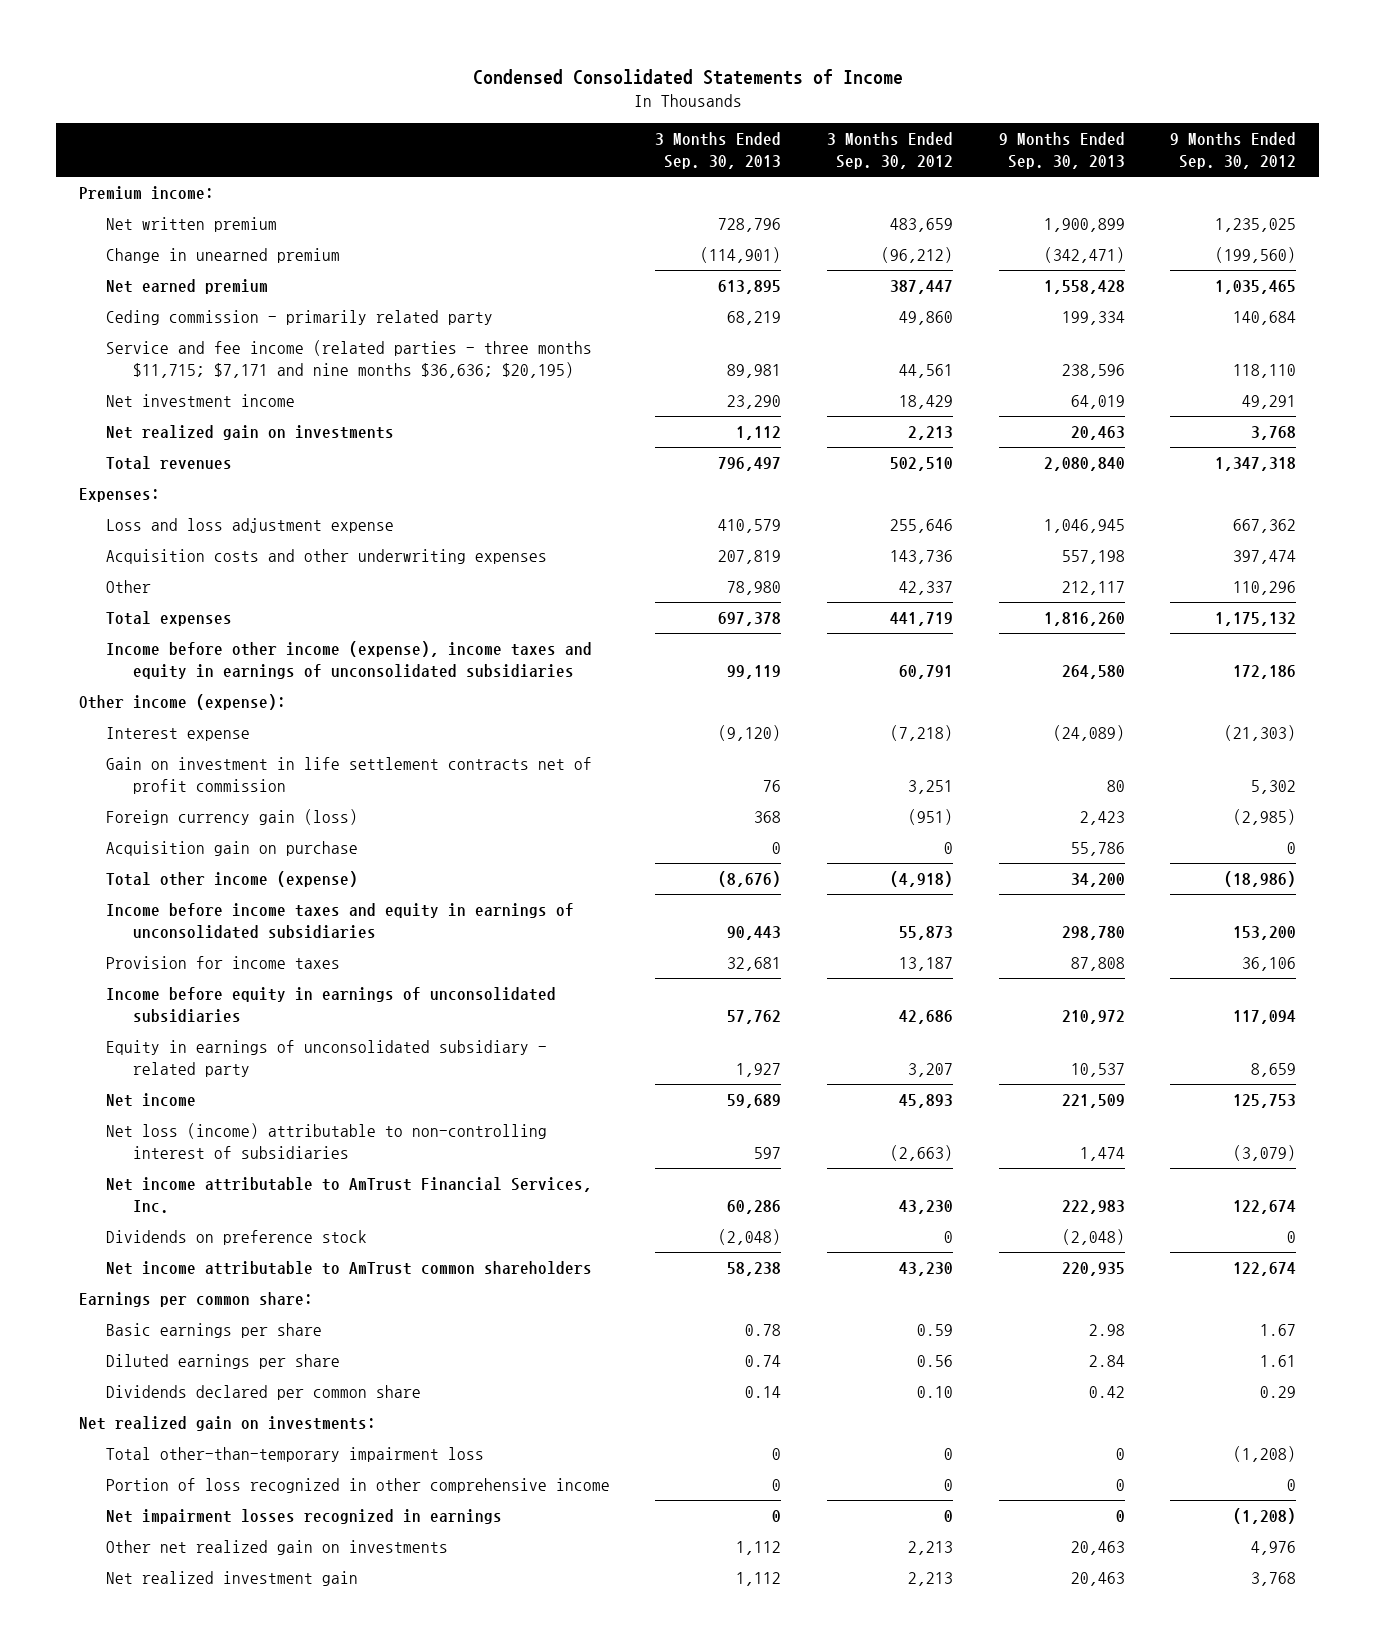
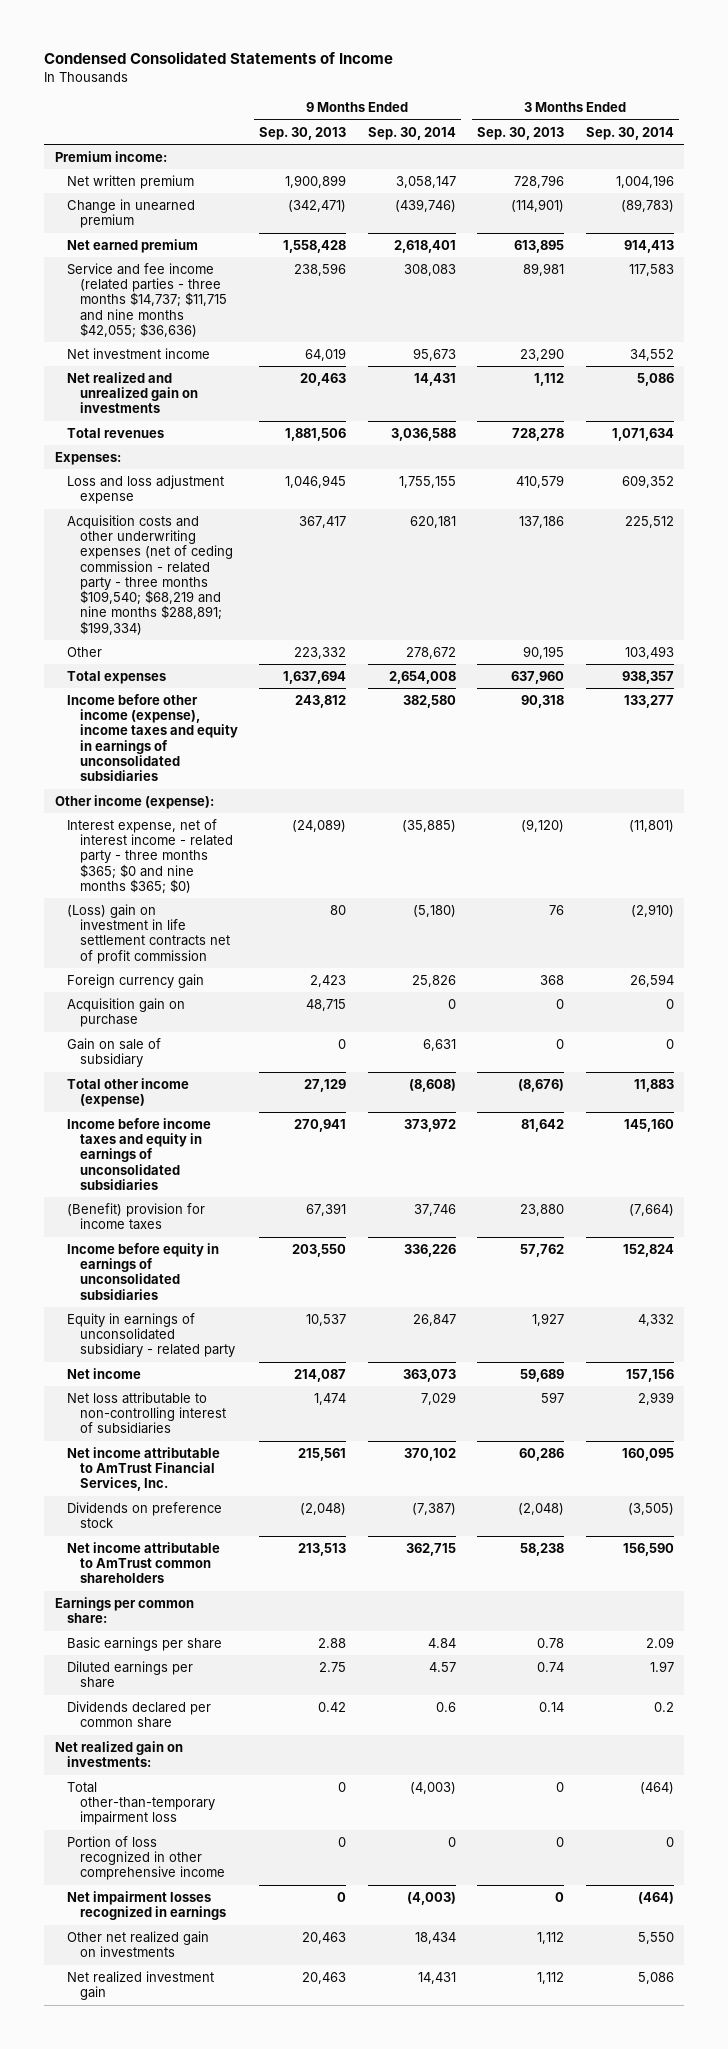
- | 3 Months Ended Sep. 30, 2013 | 3 Months Ended Sep. 30, 2012 | 9 Months Ended Sep. 30, 2013 | 9 Months Ended Sep. 30, 2012
+ | 9 Months Ended Sep. 30, 2013 | 9 Months Ended Sep. 30, 2014 | 3 Months Ended Sep. 30, 2013 | 3 Months Ended Sep. 30, 2014
- Ceding commission - primarily related party | 68,219 | 49,860 | 199,334 | 140,684
- Service and fee income (related parties - three months $11,715; $7,171 and nine months $36,636; $20,195) | 89,981 | 44,561 | 238,596 | 118,110
+ Service and fee income (related parties - three months $14,737; $11,715 and nine months $42,055; $36,636) | 238,596 | 308,083 | 89,981 | 117,583
- Net realized gain on investments | 1,112 | 2,213 | 20,463 | 3,768
- Total revenues | 796,497 | 502,510 | 2,080,840 | 1,347,318
+ Net realized and unrealized gain on investments | 20,463 | 14,431 | 1,112 | 5,086
+ Total revenues | 1,881,506 | 3,036,588 | 728,278 | 1,071,634
- Acquisition costs and other underwriting expenses | 207,819 | 143,736 | 557,198 | 397,474
- Other | 78,980 | 42,337 | 212,117 | 110,296
- Total expenses | 697,378 | 441,719 | 1,816,260 | 1,175,132
- Income before other income (expense), income taxes and equity in earnings of unconsolidated subsidiaries | 99,119 | 60,791 | 264,580 | 172,186
+ Acquisition costs and other underwriting expenses (net of ceding commission - related party - three months $109,540; $68,219 and nine months $288,891; $199,334) | 367,417 | 620,181 | 137,186 | 225,512
+ Other | 223,332 | 278,672 | 90,195 | 103,493
+ Total expenses | 1,637,694 | 2,654,008 | 637,960 | 938,357
+ Income before other income (expense), income taxes and equity in earnings of unconsolidated subsidiaries | 243,812 | 382,580 | 90,318 | 133,277
- Interest expense | (9,120) | (7,218) | (24,089) | (21,303)
- Gain on investment in life settlement contracts net of profit commission | 76 | 3,251 | 80 | 5,302
- Foreign currency gain (loss) | 368 | (951) | 2,423 | (2,985)
- Acquisition gain on purchase | 0 | 0 | 55,786 | 0
- Total other income (expense) | (8,676) | (4,918) | 34,200 | (18,986)
- Income before income taxes and equity in earnings of unconsolidated subsidiaries | 90,443 | 55,873 | 298,780 | 153,200
- Provision for income taxes | 32,681 | 13,187 | 87,808 | 36,106
- Income before equity in earnings of unconsolidated subsidiaries | 57,762 | 42,686 | 210,972 | 117,094
+ Interest expense, net of interest income - related party - three months $365; $0 and nine months $365; $0) | (24,089) | (35,885) | (9,120) | (11,801)
+ (Loss) gain on investment in life settlement contracts net of profit commission | 80 | (5,180) | 76 | (2,910)
+ Foreign currency gain | 2,423 | 25,826 | 368 | 26,594
+ Acquisition gain on purchase | 48,715 | 0 | 0 | 0
+ Gain on sale of subsidiary | 0 | 6,631 | 0 | 0
+ Total other income (expense) | 27,129 | (8,608) | (8,676) | 11,883
+ Income before income taxes and equity in earnings of unconsolidated subsidiaries | 270,941 | 373,972 | 81,642 | 145,160
+ (Benefit) provision for income taxes | 67,391 | 37,746 | 23,880 | (7,664)
+ Income before equity in earnings of unconsolidated subsidiaries | 203,550 | 336,226 | 57,762 | 152,824
- Net income | 59,689 | 45,893 | 221,509 | 125,753
- Net loss (income) attributable to non-controlling interest of subsidiaries | 597 | (2,663) | 1,474 | (3,079)
- Net income attributable to AmTrust Financial Services, Inc. | 60,286 | 43,230 | 222,983 | 122,674
+ Net income | 214,087 | 363,073 | 59,689 | 157,156
+ Net loss attributable to non-controlling interest of subsidiaries | 1,474 | 7,029 | 597 | 2,939
+ Net income attributable to AmTrust Financial Services, Inc. | 215,561 | 370,102 | 60,286 | 160,095
- Net income attributable to AmTrust common shareholders | 58,238 | 43,230 | 220,935 | 122,674
+ Net income attributable to AmTrust common shareholders | 213,513 | 362,715 | 58,238 | 156,590
- Basic earnings per share | 0.78 | 0.59 | 2.98 | 1.67
- Diluted earnings per share | 0.74 | 0.56 | 2.84 | 1.61
+ Basic earnings per share | 2.88 | 4.84 | 0.78 | 2.09
+ Diluted earnings per share | 2.75 | 4.57 | 0.74 | 1.97

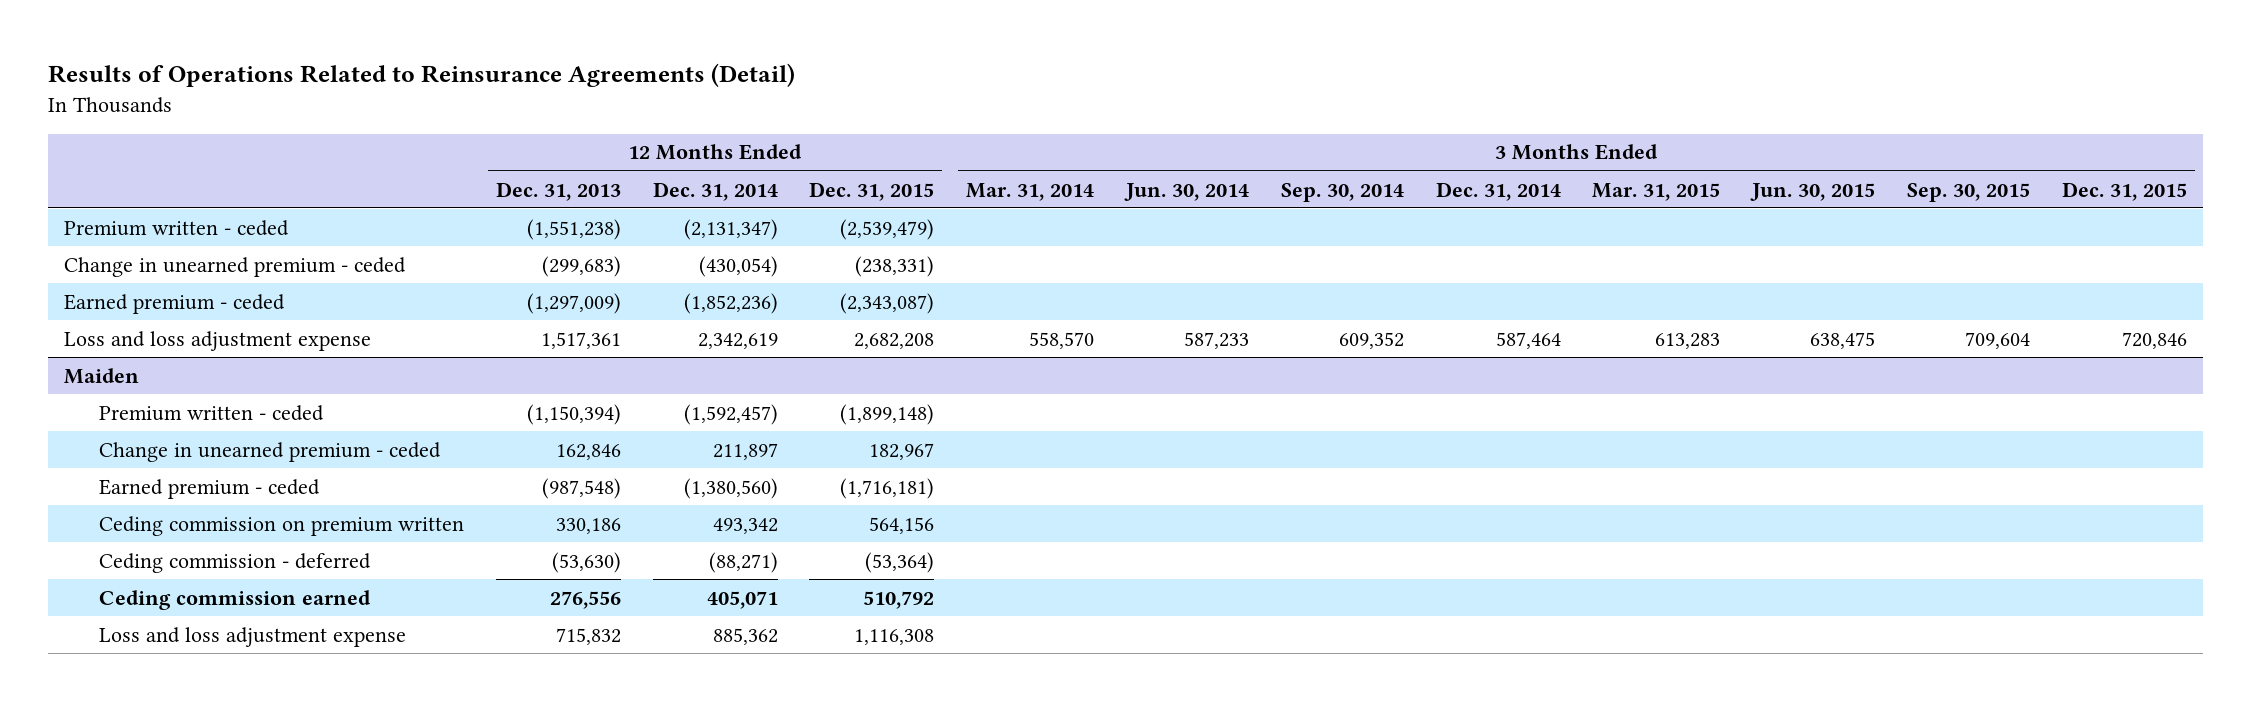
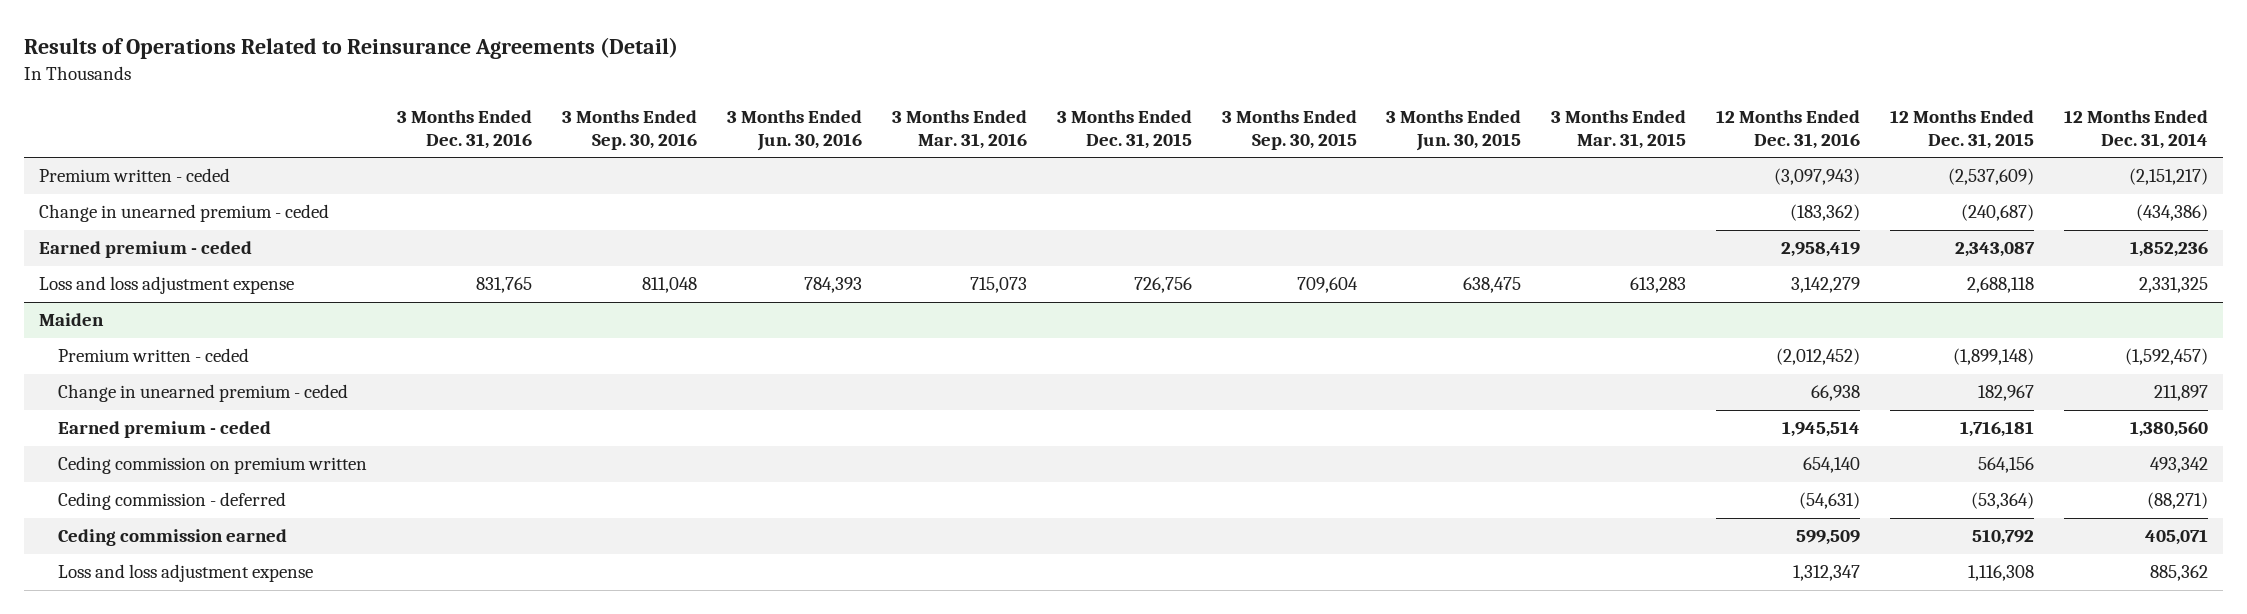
- | 12 Months Ended Dec. 31, 2013 | 12 Months Ended Dec. 31, 2014 | 12 Months Ended Dec. 31, 2015 | 3 Months Ended Mar. 31, 2014 | 3 Months Ended Jun. 30, 2014 | 3 Months Ended Sep. 30, 2014 | 3 Months Ended Dec. 31, 2014 | 3 Months Ended Mar. 31, 2015 | 3 Months Ended Jun. 30, 2015 | 3 Months Ended Sep. 30, 2015 | 3 Months Ended Dec. 31, 2015
+ | 3 Months Ended Dec. 31, 2016 | 3 Months Ended Sep. 30, 2016 | 3 Months Ended Jun. 30, 2016 | 3 Months Ended Mar. 31, 2016 | 3 Months Ended Dec. 31, 2015 | 3 Months Ended Sep. 30, 2015 | 3 Months Ended Jun. 30, 2015 | 3 Months Ended Mar. 31, 2015 | 12 Months Ended Dec. 31, 2016 | 12 Months Ended Dec. 31, 2015 | 12 Months Ended Dec. 31, 2014
- Premium written - ceded | (1,551,238) | (2,131,347) | (2,539,479) | | | | | | | |
- Change in unearned premium - ceded | (299,683) | (430,054) | (238,331) | | | | | | | |
- Earned premium - ceded | (1,297,009) | (1,852,236) | (2,343,087) | | | | | | | |
- Loss and loss adjustment expense | 1,517,361 | 2,342,619 | 2,682,208 | 558,570 | 587,233 | 609,352 | 587,464 | 613,283 | 638,475 | 709,604 | 720,846
+ Premium written - ceded | | | | | | | | | (3,097,943) | (2,537,609) | (2,151,217)
+ Change in unearned premium - ceded | | | | | | | | | (183,362) | (240,687) | (434,386)
+ Earned premium - ceded | | | | | | | | | 2,958,419 | 2,343,087 | 1,852,236
+ Loss and loss adjustment expense | 831,765 | 811,048 | 784,393 | 715,073 | 726,756 | 709,604 | 638,475 | 613,283 | 3,142,279 | 2,688,118 | 2,331,325
@ Maiden
- Earned premium - ceded | (987,548) | (1,380,560) | (1,716,181) | | | | | | | |
+ Earned premium - ceded | | | | | | | | | 1,945,514 | 1,716,181 | 1,380,560

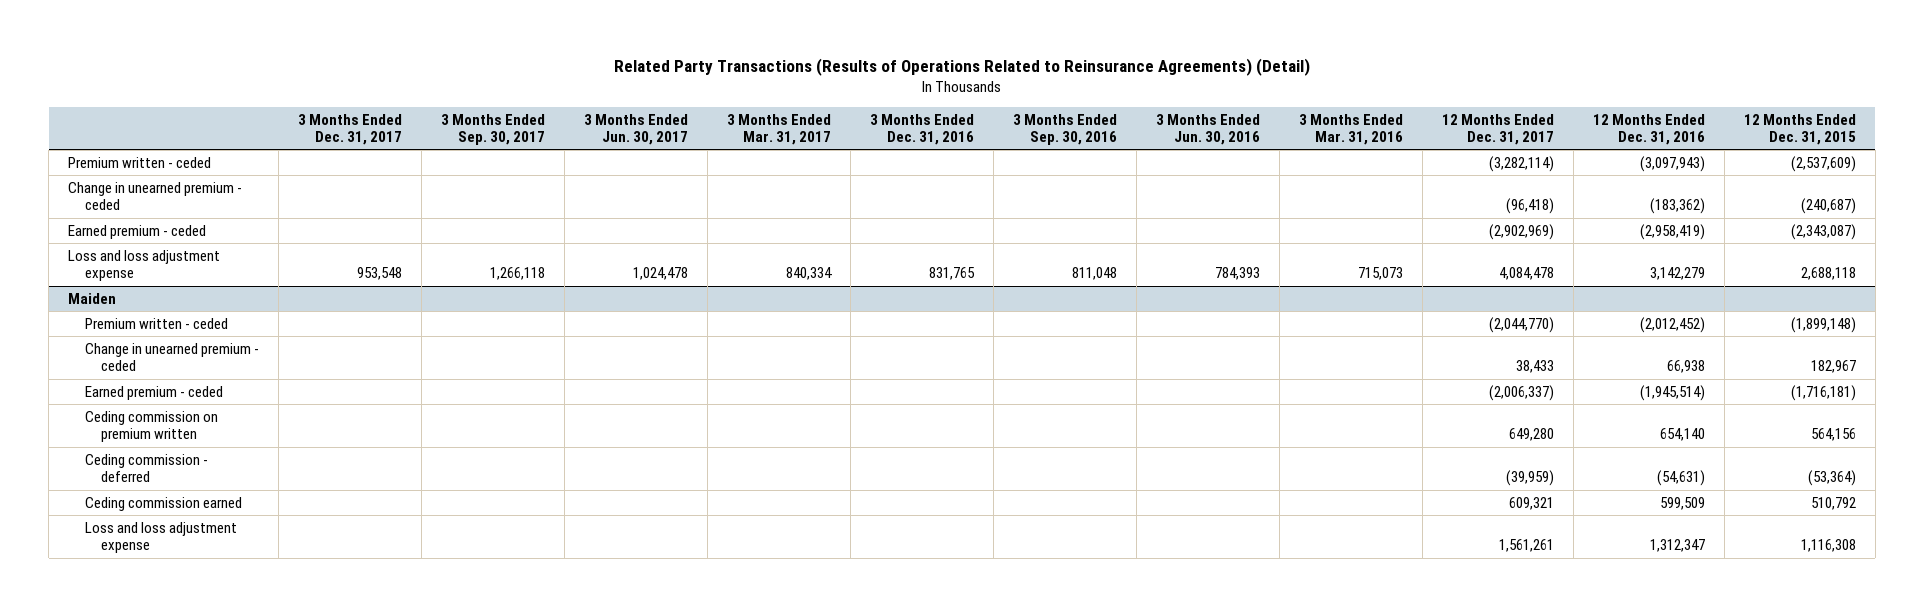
- Results of Operations Related to Reinsurance Agreements (Detail)
+ Related Party Transactions (Results of Operations Related to Reinsurance Agreements) (Detail)
- | 3 Months Ended Dec. 31, 2016 | 3 Months Ended Sep. 30, 2016 | 3 Months Ended Jun. 30, 2016 | 3 Months Ended Mar. 31, 2016 | 3 Months Ended Dec. 31, 2015 | 3 Months Ended Sep. 30, 2015 | 3 Months Ended Jun. 30, 2015 | 3 Months Ended Mar. 31, 2015 | 12 Months Ended Dec. 31, 2016 | 12 Months Ended Dec. 31, 2015 | 12 Months Ended Dec. 31, 2014
+ | 3 Months Ended Dec. 31, 2017 | 3 Months Ended Sep. 30, 2017 | 3 Months Ended Jun. 30, 2017 | 3 Months Ended Mar. 31, 2017 | 3 Months Ended Dec. 31, 2016 | 3 Months Ended Sep. 30, 2016 | 3 Months Ended Jun. 30, 2016 | 3 Months Ended Mar. 31, 2016 | 12 Months Ended Dec. 31, 2017 | 12 Months Ended Dec. 31, 2016 | 12 Months Ended Dec. 31, 2015
- Earned premium - ceded | | | | | | | | | 2,958,419 | 2,343,087 | 1,852,236
+ Earned premium - ceded | | | | | | | | | (2,902,969) | (2,958,419) | (2,343,087)
@ Maiden
- Earned premium - ceded | | | | | | | | | 1,945,514 | 1,716,181 | 1,380,560
+ Earned premium - ceded | | | | | | | | | (2,006,337) | (1,945,514) | (1,716,181)

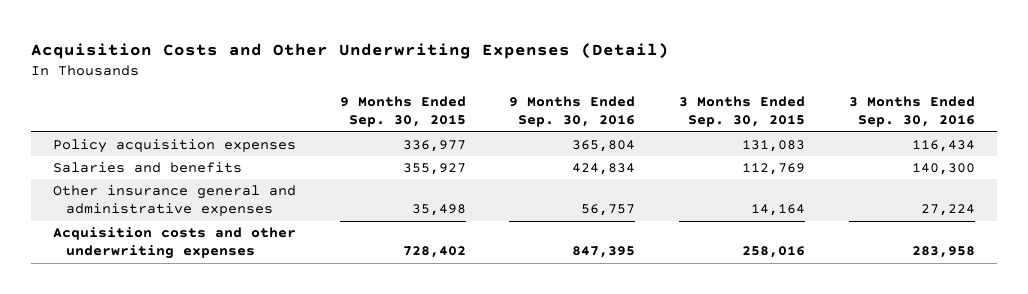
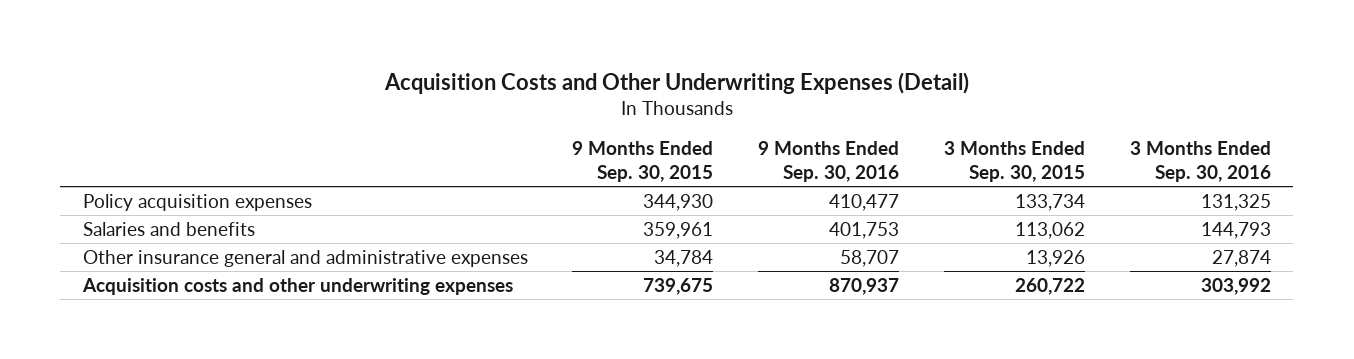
- Policy acquisition expenses | 336,977 | 365,804 | 131,083 | 116,434
- Salaries and benefits | 355,927 | 424,834 | 112,769 | 140,300
- Other insurance general and administrative expenses | 35,498 | 56,757 | 14,164 | 27,224
- Acquisition costs and other underwriting expenses | 728,402 | 847,395 | 258,016 | 283,958
+ Policy acquisition expenses | 344,930 | 410,477 | 133,734 | 131,325
+ Salaries and benefits | 359,961 | 401,753 | 113,062 | 144,793
+ Other insurance general and administrative expenses | 34,784 | 58,707 | 13,926 | 27,874
+ Acquisition costs and other underwriting expenses | 739,675 | 870,937 | 260,722 | 303,992

